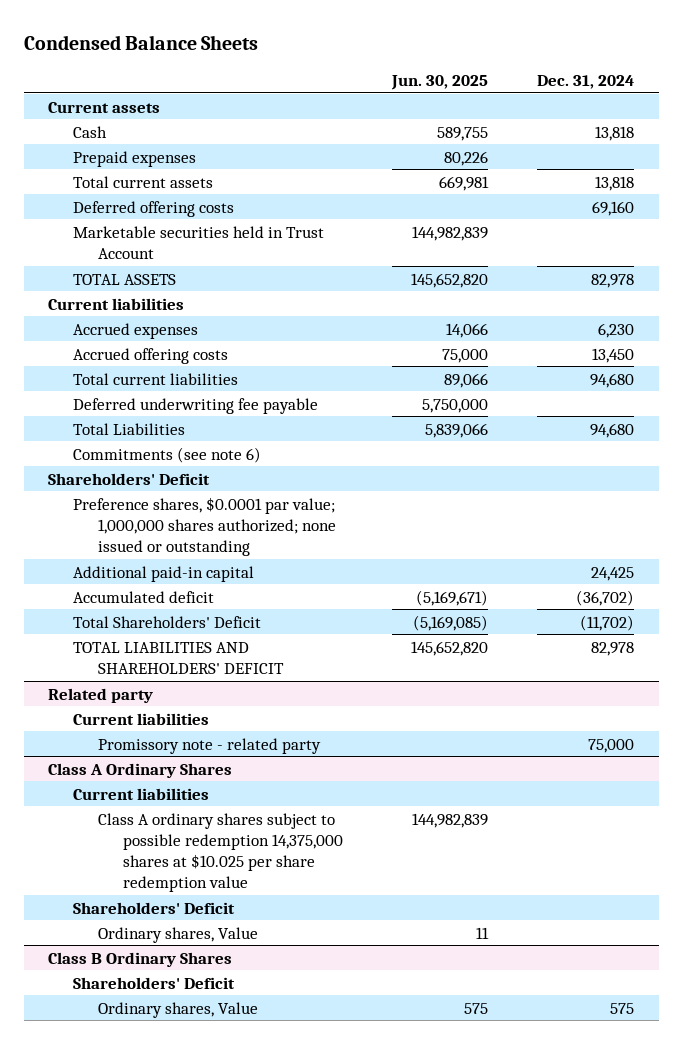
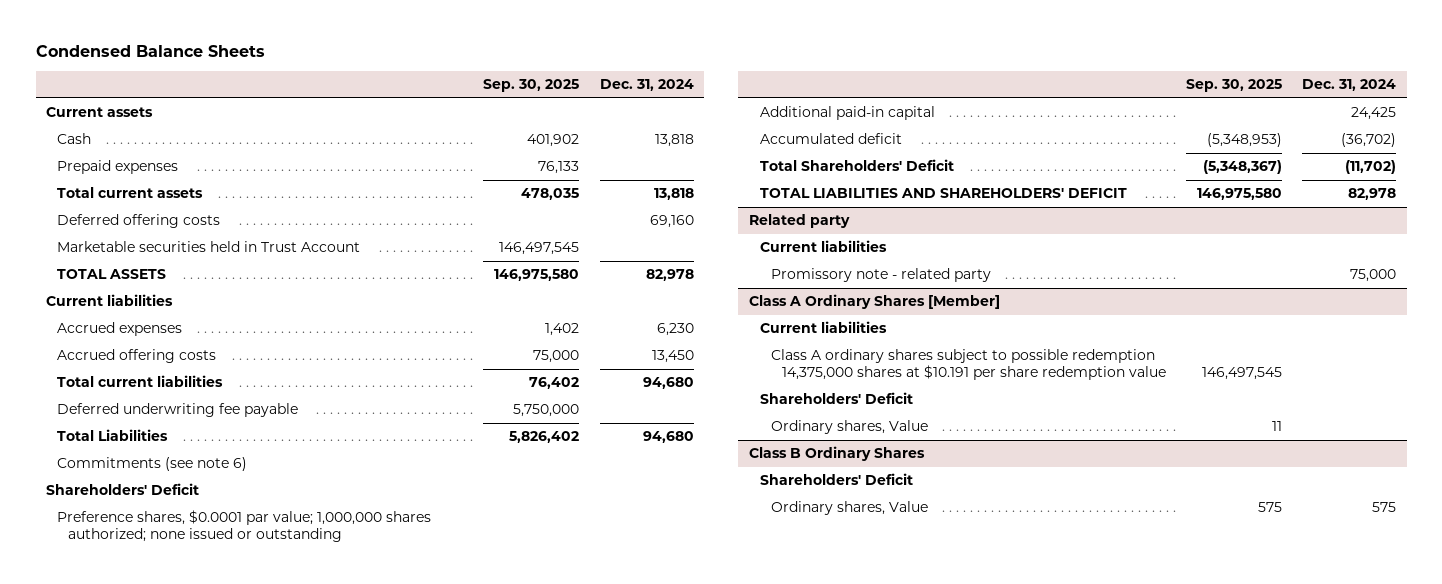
- | Jun. 30, 2025 | Dec. 31, 2024
+ | Sep. 30, 2025 | Dec. 31, 2024
- Class A Ordinary Shares
+ Class A Ordinary Shares [Member]
- Class A ordinary shares subject to possible redemption 14,375,000 shares at $10.025 per share redemption value | 144,982,839 |
+ Class A ordinary shares subject to possible redemption 14,375,000 shares at $10.191 per share redemption value | 146,497,545 |

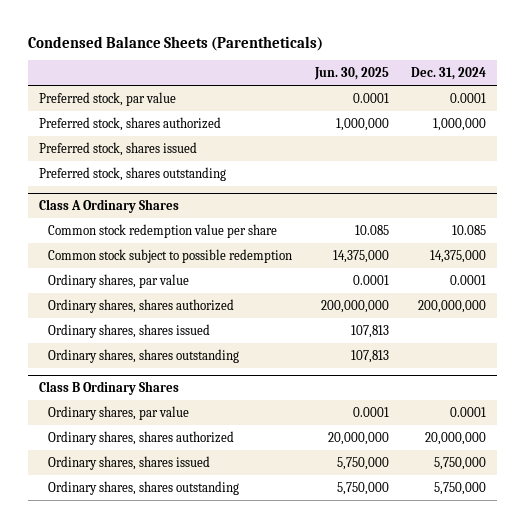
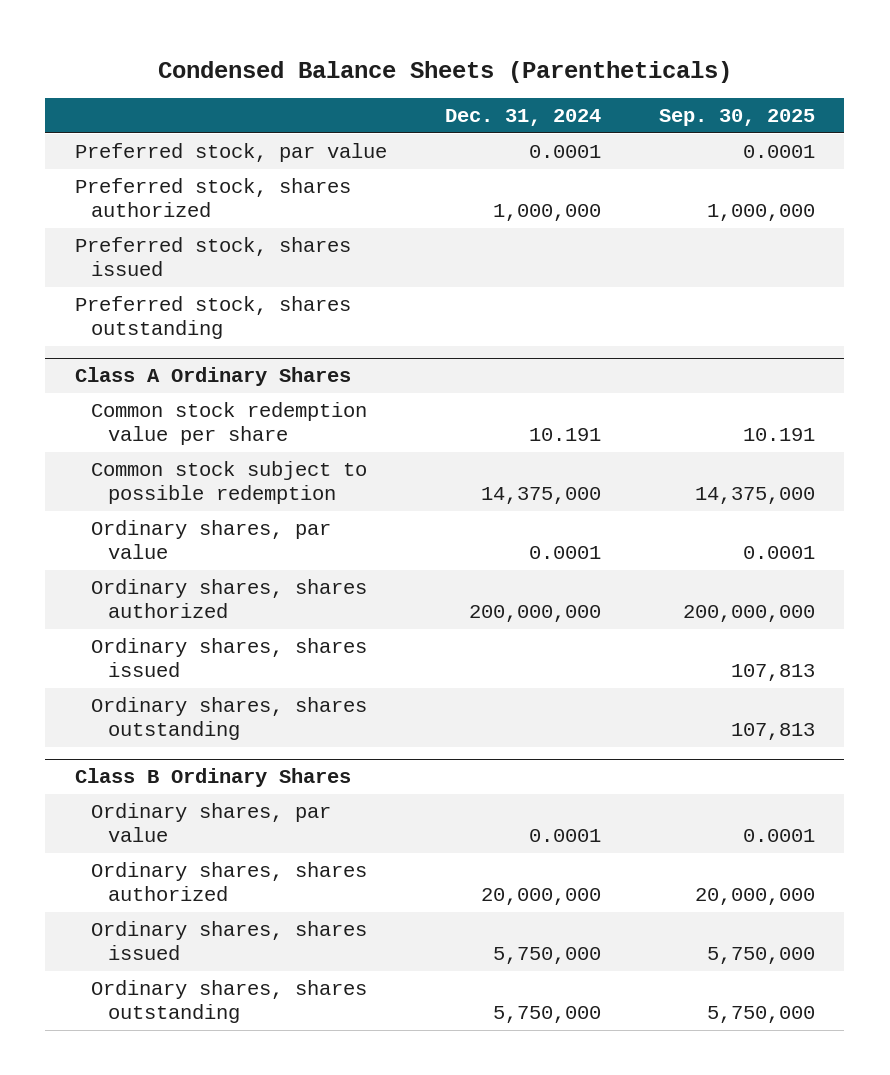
- | Jun. 30, 2025 | Dec. 31, 2024
+ | Dec. 31, 2024 | Sep. 30, 2025
@ Class A Ordinary Shares
- Common stock redemption value per share | 10.085 | 10.085
+ Common stock redemption value per share | 10.191 | 10.191

